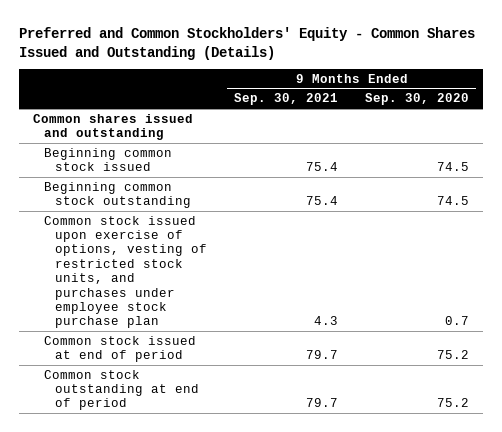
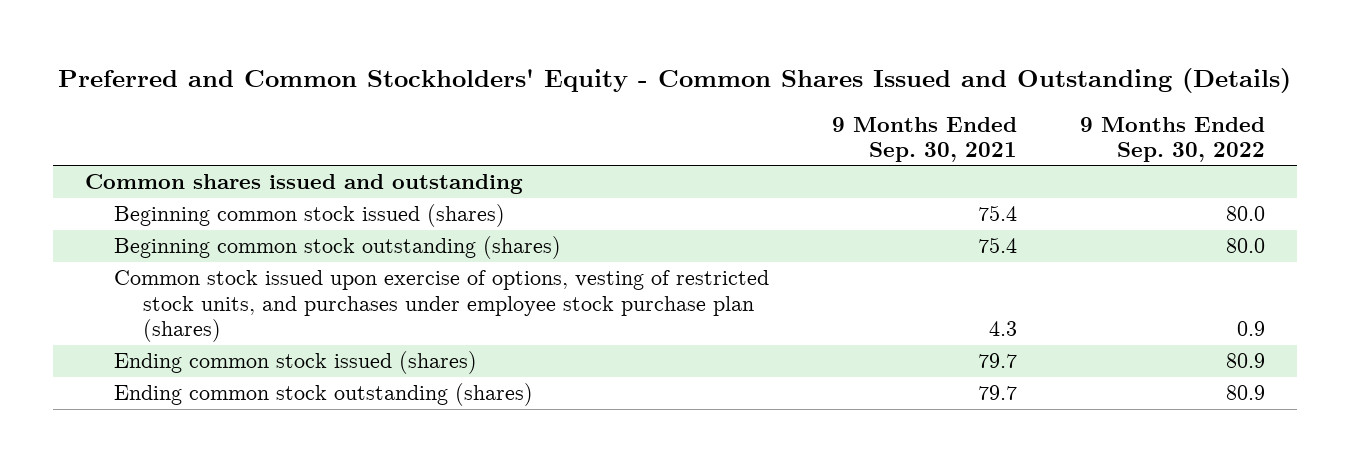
- | 9 Months Ended Sep. 30, 2021 | 9 Months Ended Sep. 30, 2020
+ | 9 Months Ended Sep. 30, 2021 | 9 Months Ended Sep. 30, 2022
- Beginning common stock issued | 75.4 | 74.5
- Beginning common stock outstanding | 75.4 | 74.5
- Common stock issued upon exercise of options, vesting of restricted stock units, and purchases under employee stock purchase plan | 4.3 | 0.7
- Common stock issued at end of period | 79.7 | 75.2
- Common stock outstanding at end of period | 79.7 | 75.2
+ Beginning common stock issued (shares) | 75.4 | 80.0
+ Beginning common stock outstanding (shares) | 75.4 | 80.0
+ Common stock issued upon exercise of options, vesting of restricted stock units, and purchases under employee stock purchase plan (shares) | 4.3 | 0.9
+ Ending common stock issued (shares) | 79.7 | 80.9
+ Ending common stock outstanding (shares) | 79.7 | 80.9

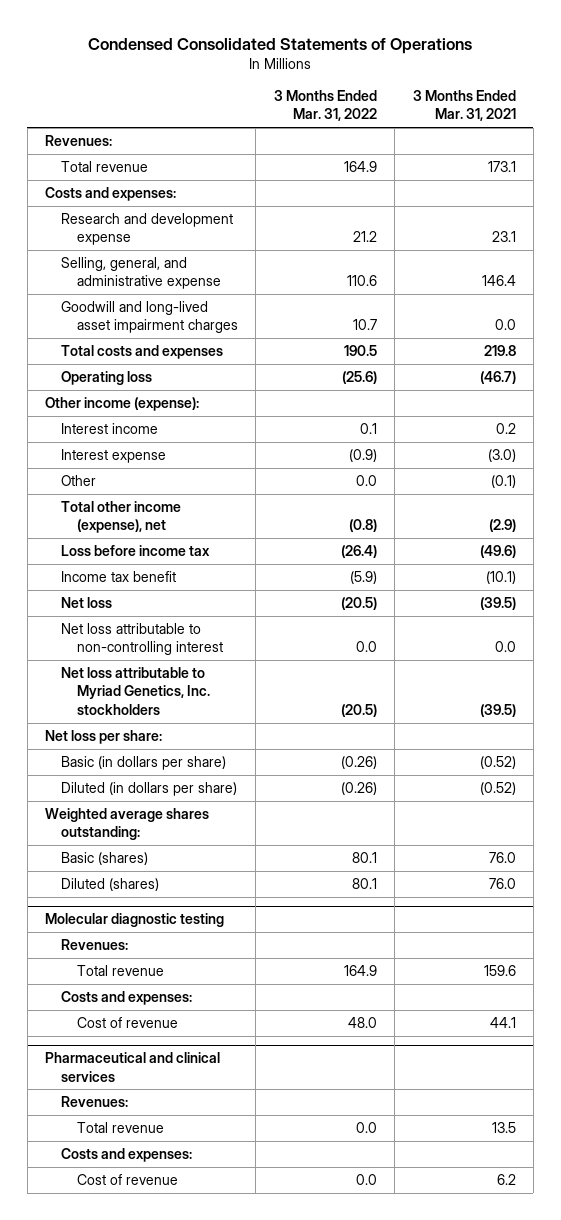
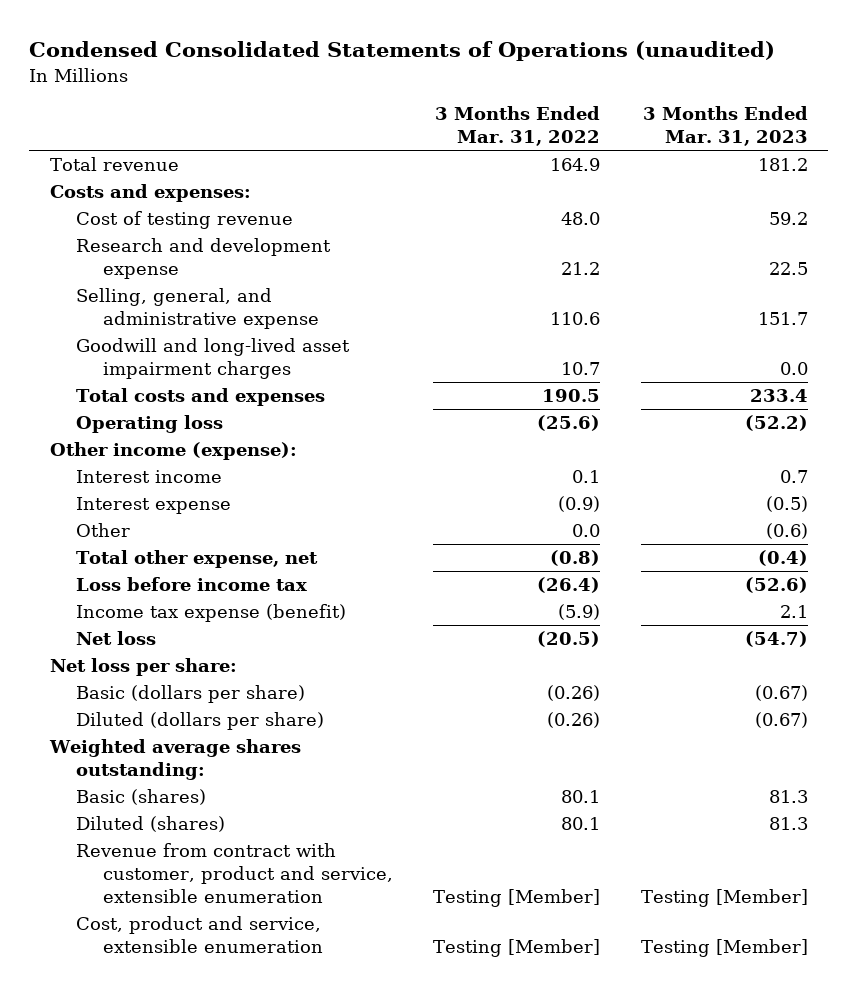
- Condensed Consolidated Statements of Operations
+ Condensed Consolidated Statements of Operations (unaudited)
- | 3 Months Ended Mar. 31, 2022 | 3 Months Ended Mar. 31, 2021
+ | 3 Months Ended Mar. 31, 2022 | 3 Months Ended Mar. 31, 2023
- Revenues:
+ Cost of testing revenue | 48.0 | 59.2
- Total other income (expense), net | (0.8) | (2.9)
+ Total other expense, net | (0.8) | (0.4)
- Income tax benefit | (5.9) | (10.1)
+ Income tax expense (benefit) | (5.9) | 2.1
- Net loss attributable to non-controlling interest | 0.0 | 0.0
- Net loss attributable to Myriad Genetics, Inc. stockholders | (20.5) | (39.5)
- Basic (in dollars per share) | (0.26) | (0.52)
- Diluted (in dollars per share) | (0.26) | (0.52)
+ Basic (dollars per share) | (0.26) | (0.67)
+ Diluted (dollars per share) | (0.26) | (0.67)
- Molecular diagnostic testing
- Revenues:
- Total revenue | 164.9 | 159.6
- Costs and expenses:
- Cost of revenue | 48.0 | 44.1
- Pharmaceutical and clinical services
- Revenues:
- Total revenue | 0.0 | 13.5
- Costs and expenses:
- Cost of revenue | 0.0 | 6.2
+ Revenue from contract with customer, product and service, extensible enumeration | Testing [Member] | Testing [Member]
+ Cost, product and service, extensible enumeration | Testing [Member] | Testing [Member]

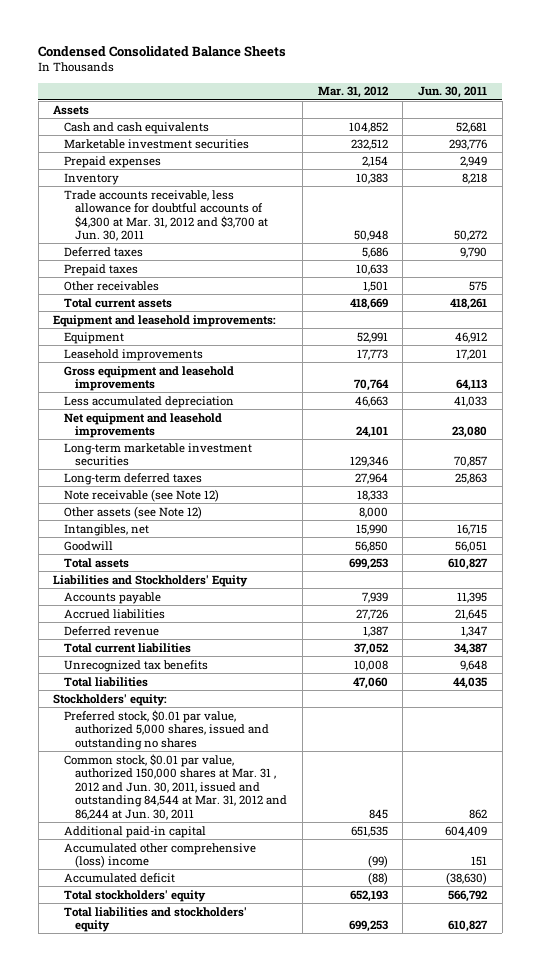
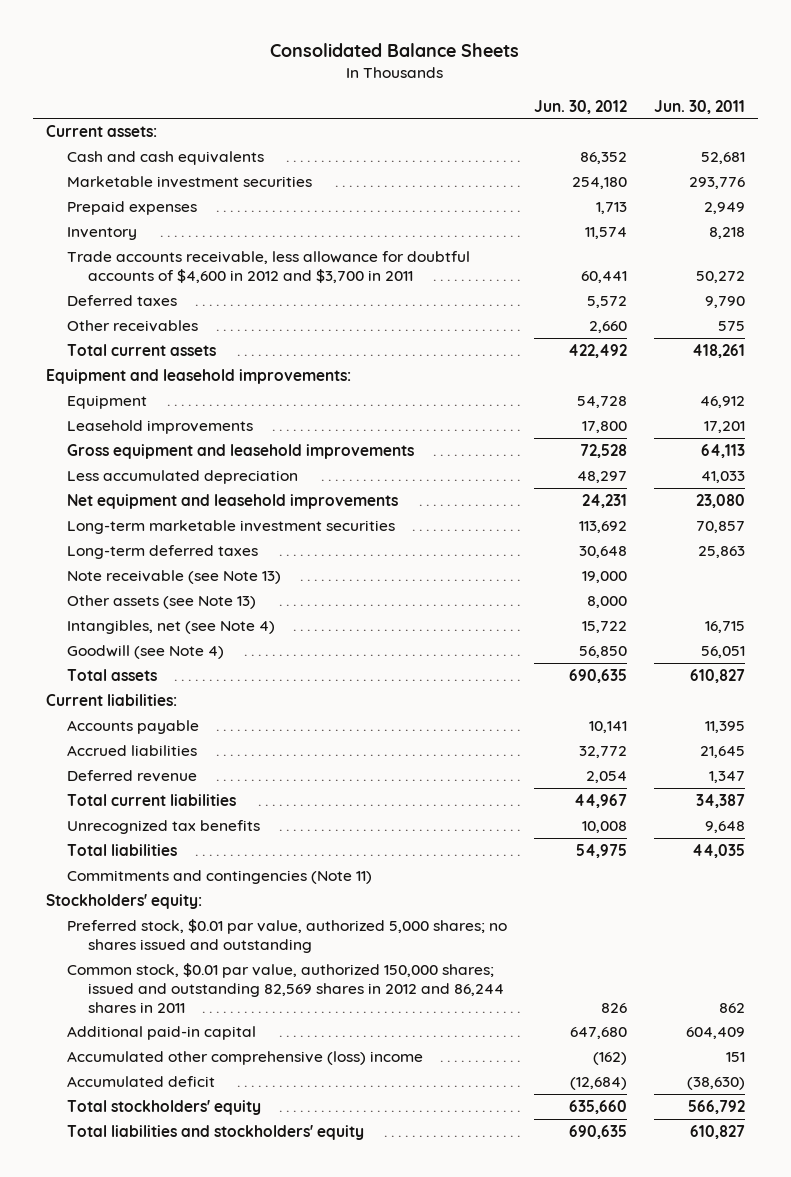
- Condensed Consolidated Balance Sheets
+ Consolidated Balance Sheets
- | Mar. 31, 2012 | Jun. 30, 2011
+ | Jun. 30, 2012 | Jun. 30, 2011
- Assets
+ Current assets:
- Trade accounts receivable, less allowance for doubtful accounts of $4,300 at Mar. 31, 2012 and $3,700 at Jun. 30, 2011 | 50,948 | 50,272
+ Trade accounts receivable, less allowance for doubtful accounts of $4,600 in 2012 and $3,700 in 2011 | 60,441 | 50,272
- Prepaid taxes | 10,633 |
- Note receivable (see Note 12) | 18,333 |
- Other assets (see Note 12) | 8,000 |
- Intangibles, net | 15,990 | 16,715
- Goodwill | 56,850 | 56,051
+ Note receivable (see Note 13) | 19,000 |
+ Other assets (see Note 13) | 8,000 |
+ Intangibles, net (see Note 4) | 15,722 | 16,715
+ Goodwill (see Note 4) | 56,850 | 56,051
- Liabilities and Stockholders' Equity
+ Current liabilities:
+ Commitments and contingencies (Note 11)
- Preferred stock, $0.01 par value, authorized 5,000 shares, issued and outstanding no shares
- Common stock, $0.01 par value, authorized 150,000 shares at Mar. 31 , 2012 and Jun. 30, 2011, issued and outstanding 84,544 at Mar. 31, 2012 and 86,244 at Jun. 30, 2011 | 845 | 862
+ Preferred stock, $0.01 par value, authorized 5,000 shares; no shares issued and outstanding
+ Common stock, $0.01 par value, authorized 150,000 shares; issued and outstanding 82,569 shares in 2012 and 86,244 shares in 2011 | 826 | 862

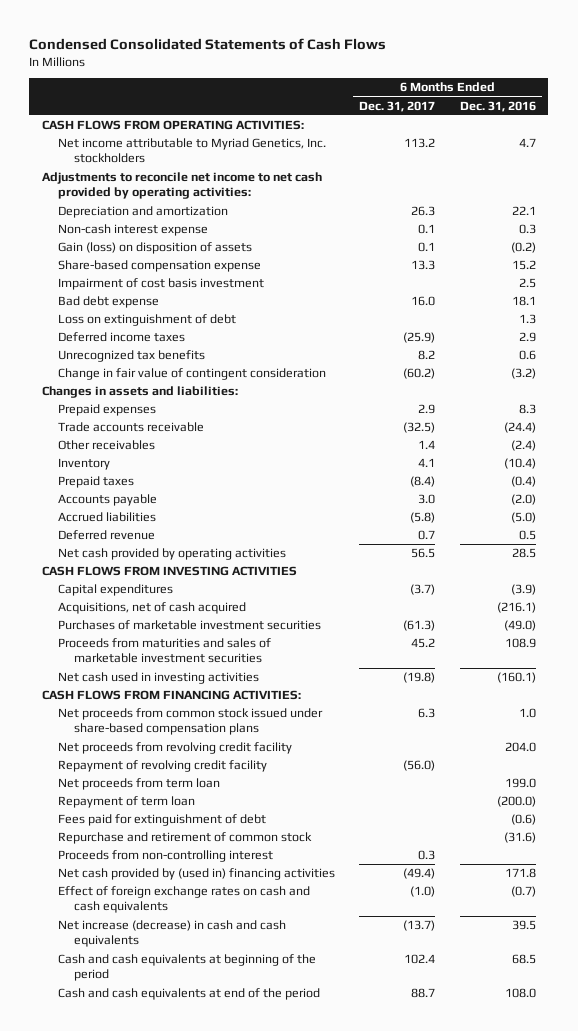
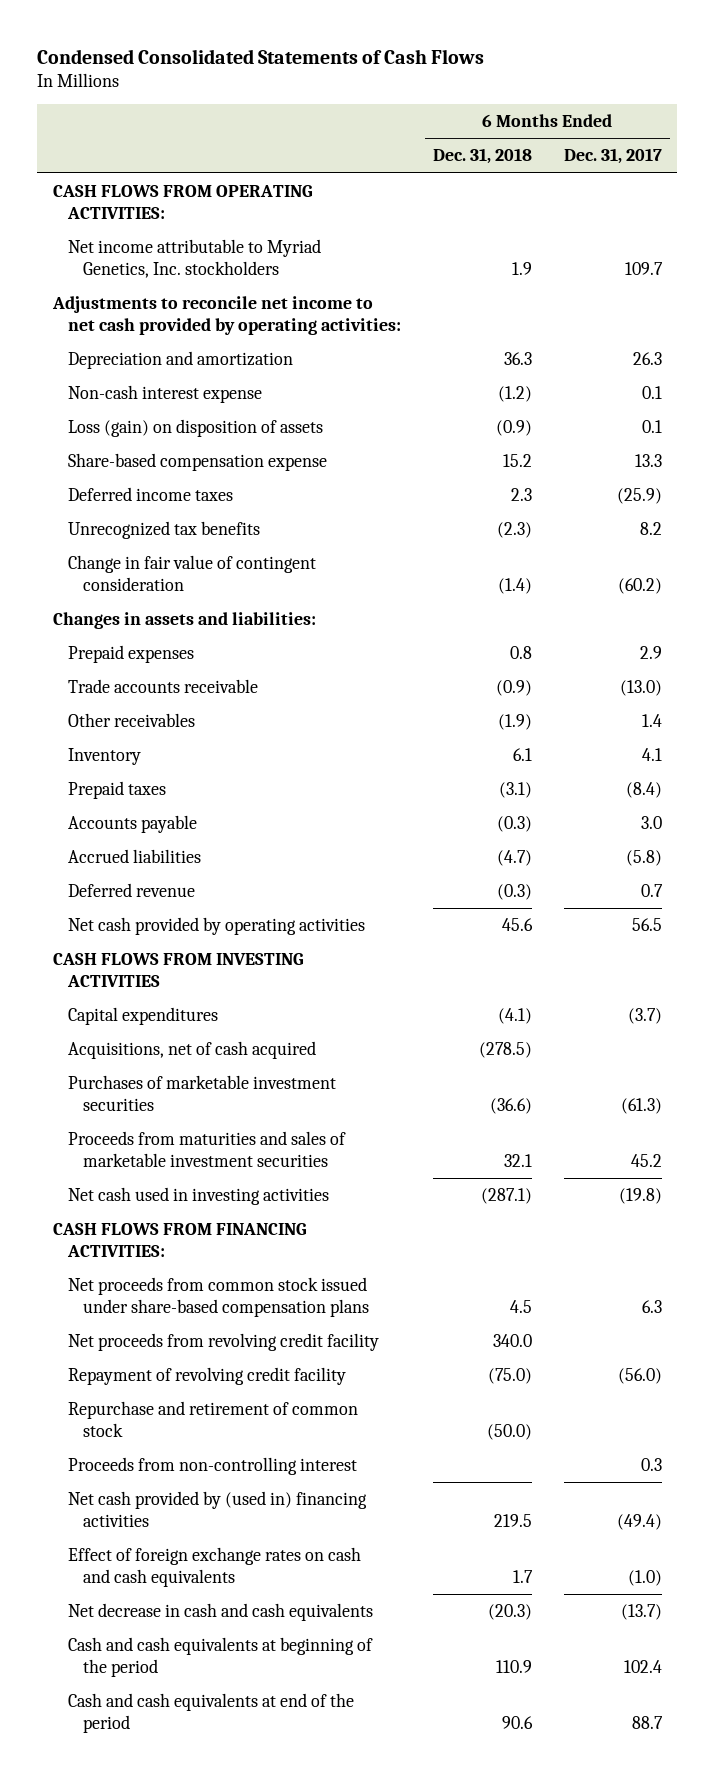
- | 6 Months Ended Dec. 31, 2017 | 6 Months Ended Dec. 31, 2016
+ | 6 Months Ended Dec. 31, 2018 | 6 Months Ended Dec. 31, 2017
- Net income attributable to Myriad Genetics, Inc. stockholders | 113.2 | 4.7
+ Net income attributable to Myriad Genetics, Inc. stockholders | 1.9 | 109.7
- Gain (loss) on disposition of assets | 0.1 | (0.2)
+ Loss (gain) on disposition of assets | (0.9) | 0.1
- Impairment of cost basis investment | | 2.5
- Bad debt expense | 16.0 | 18.1
- Loss on extinguishment of debt | | 1.3
- Trade accounts receivable | (32.5) | (24.4)
+ Trade accounts receivable | (0.9) | (13.0)
- Net proceeds from term loan | | 199.0
- Repayment of term loan | | (200.0)
- Fees paid for extinguishment of debt | | (0.6)
- Net increase (decrease) in cash and cash equivalents | (13.7) | 39.5
+ Net decrease in cash and cash equivalents | (20.3) | (13.7)

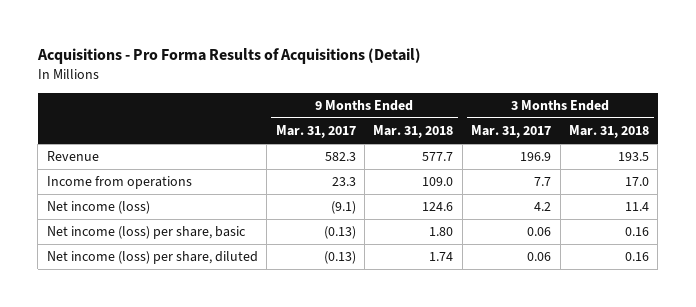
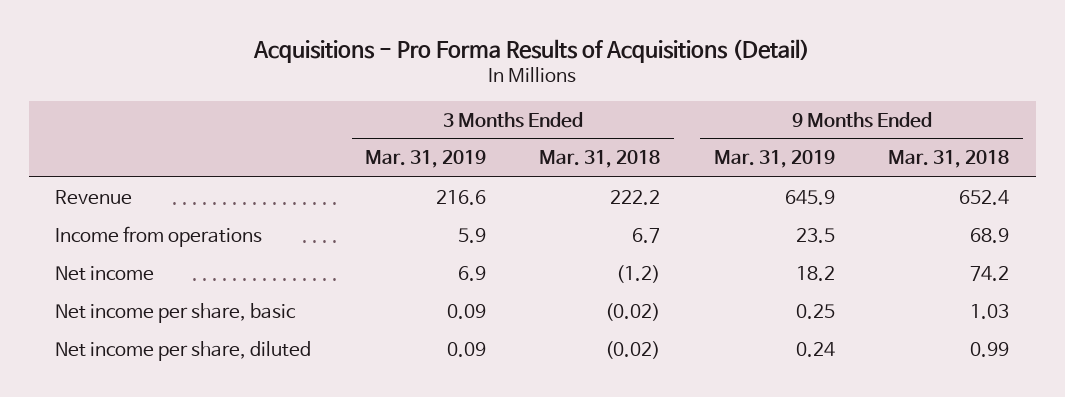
- | 9 Months Ended Mar. 31, 2017 | 9 Months Ended Mar. 31, 2018 | 3 Months Ended Mar. 31, 2017 | 3 Months Ended Mar. 31, 2018
+ | 3 Months Ended Mar. 31, 2019 | 3 Months Ended Mar. 31, 2018 | 9 Months Ended Mar. 31, 2019 | 9 Months Ended Mar. 31, 2018
- Revenue | 582.3 | 577.7 | 196.9 | 193.5
- Income from operations | 23.3 | 109.0 | 7.7 | 17.0
- Net income (loss) | (9.1) | 124.6 | 4.2 | 11.4
- Net income (loss) per share, basic | (0.13) | 1.80 | 0.06 | 0.16
- Net income (loss) per share, diluted | (0.13) | 1.74 | 0.06 | 0.16
+ Revenue | 216.6 | 222.2 | 645.9 | 652.4
+ Income from operations | 5.9 | 6.7 | 23.5 | 68.9
+ Net income | 6.9 | (1.2) | 18.2 | 74.2
+ Net income per share, basic | 0.09 | (0.02) | 0.25 | 1.03
+ Net income per share, diluted | 0.09 | (0.02) | 0.24 | 0.99

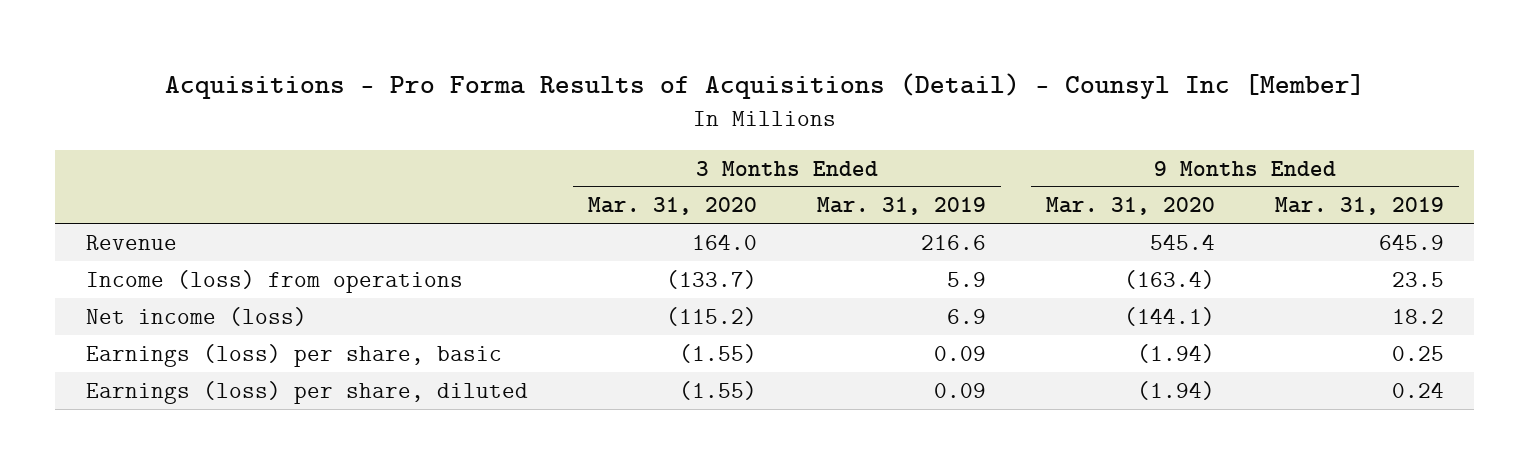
- Acquisitions - Pro Forma Results of Acquisitions (Detail)
+ Acquisitions - Pro Forma Results of Acquisitions (Detail) - Counsyl Inc [Member]
- | 3 Months Ended Mar. 31, 2019 | 3 Months Ended Mar. 31, 2018 | 9 Months Ended Mar. 31, 2019 | 9 Months Ended Mar. 31, 2018
+ | 3 Months Ended Mar. 31, 2020 | 3 Months Ended Mar. 31, 2019 | 9 Months Ended Mar. 31, 2020 | 9 Months Ended Mar. 31, 2019
- Income from operations | 5.9 | 6.7 | 23.5 | 68.9
- Net income | 6.9 | (1.2) | 18.2 | 74.2
- Net income per share, basic | 0.09 | (0.02) | 0.25 | 1.03
- Net income per share, diluted | 0.09 | (0.02) | 0.24 | 0.99
+ Income (loss) from operations | (133.7) | 5.9 | (163.4) | 23.5
+ Net income (loss) | (115.2) | 6.9 | (144.1) | 18.2
+ Earnings (loss) per share, basic | (1.55) | 0.09 | (1.94) | 0.25
+ Earnings (loss) per share, diluted | (1.55) | 0.09 | (1.94) | 0.24

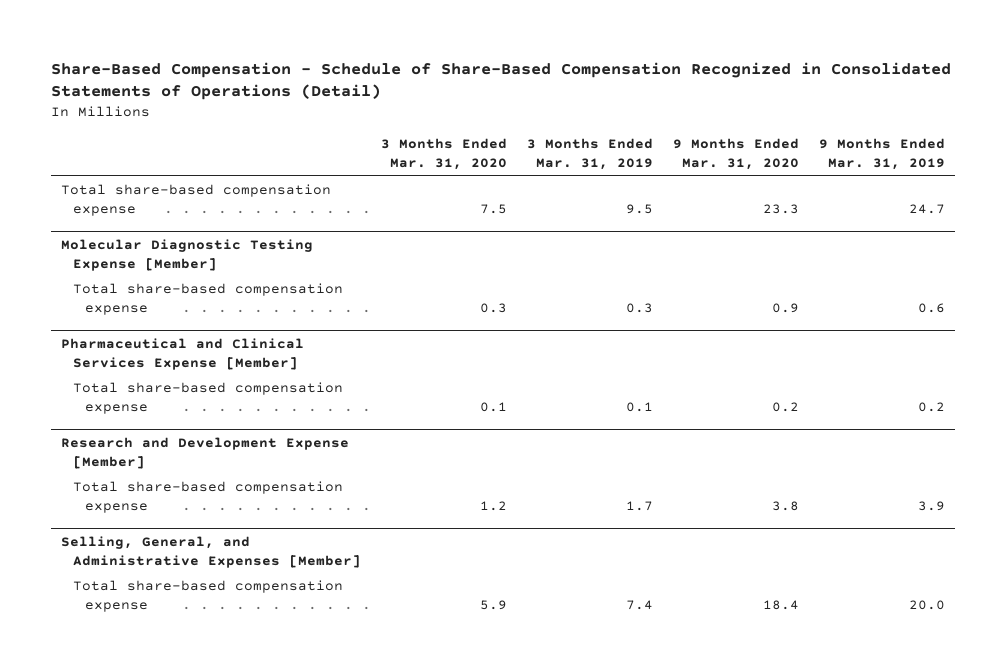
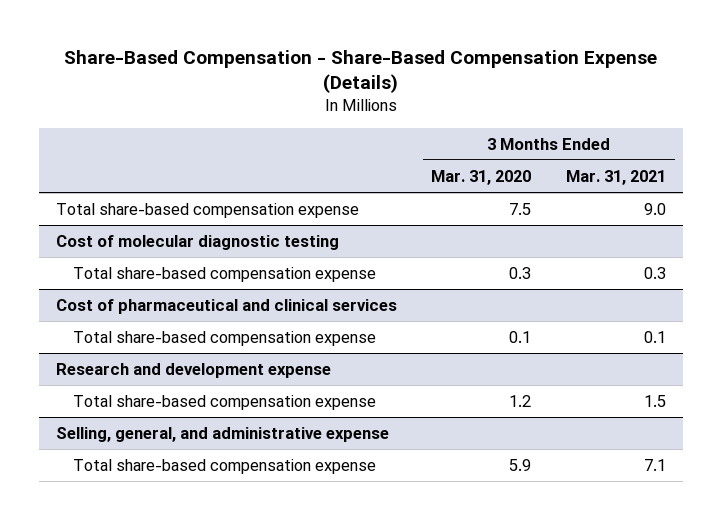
- Share-Based Compensation - Schedule of Share-Based Compensation Recognized in Consolidated Statements of Operations (Detail)
+ Share-Based Compensation - Share-Based Compensation Expense (Details)
- | 3 Months Ended Mar. 31, 2020 | 3 Months Ended Mar. 31, 2019 | 9 Months Ended Mar. 31, 2020 | 9 Months Ended Mar. 31, 2019
+ | 3 Months Ended Mar. 31, 2020 | 3 Months Ended Mar. 31, 2021
- Molecular Diagnostic Testing Expense [Member]
+ Cost of molecular diagnostic testing
- Pharmaceutical and Clinical Services Expense [Member]
+ Cost of pharmaceutical and clinical services
- Research and Development Expense [Member]
+ Research and development expense
- Selling, General, and Administrative Expenses [Member]
+ Selling, general, and administrative expense

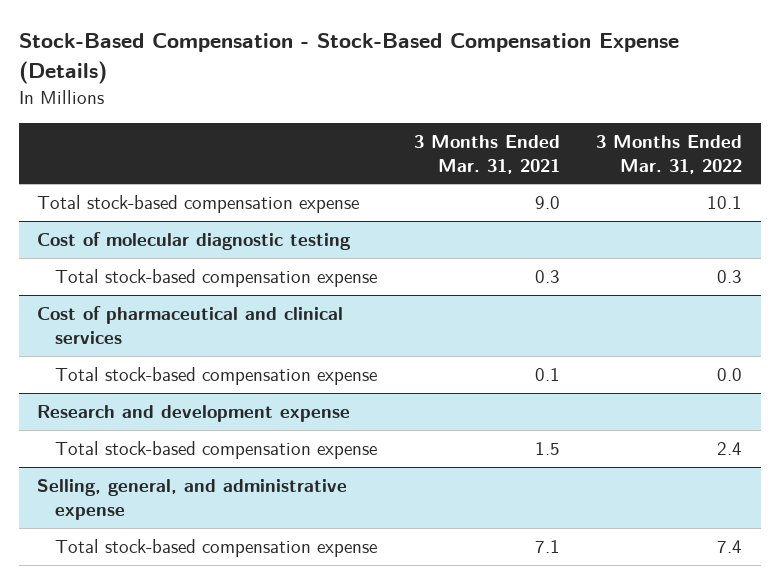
- Share-Based Compensation - Share-Based Compensation Expense (Details)
+ Stock-Based Compensation - Stock-Based Compensation Expense (Details)
- | 3 Months Ended Mar. 31, 2020 | 3 Months Ended Mar. 31, 2021
+ | 3 Months Ended Mar. 31, 2021 | 3 Months Ended Mar. 31, 2022
- Total share-based compensation expense | 7.5 | 9.0
+ Total stock-based compensation expense | 9.0 | 10.1
@ Cost of molecular diagnostic testing
- Total share-based compensation expense | 0.3 | 0.3
+ Total stock-based compensation expense | 0.3 | 0.3
@ Cost of pharmaceutical and clinical services
- Total share-based compensation expense | 0.1 | 0.1
+ Total stock-based compensation expense | 0.1 | 0.0
@ Research and development expense
- Total share-based compensation expense | 1.2 | 1.5
+ Total stock-based compensation expense | 1.5 | 2.4
@ Selling, general, and administrative expense
- Total share-based compensation expense | 5.9 | 7.1
+ Total stock-based compensation expense | 7.1 | 7.4

